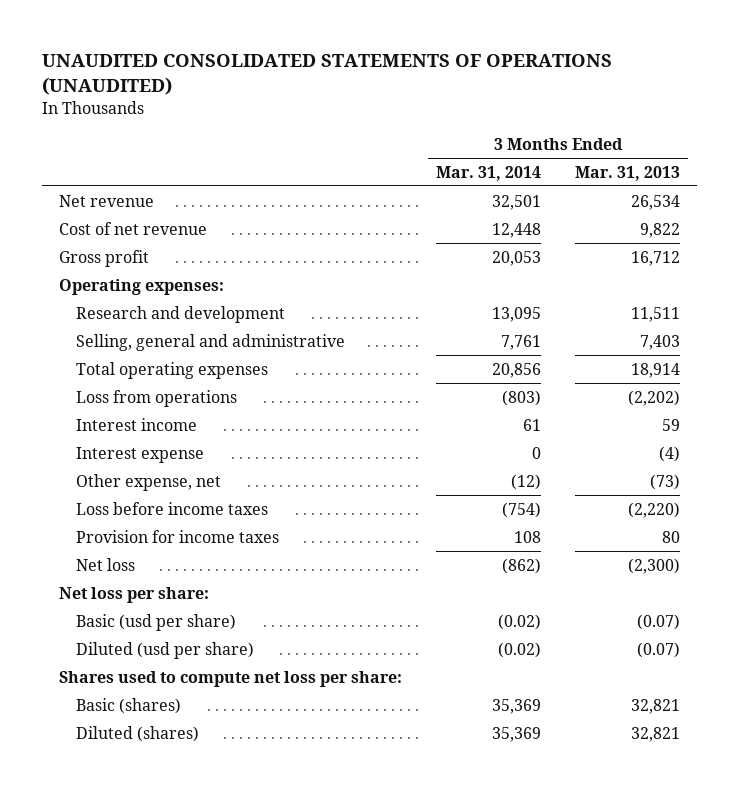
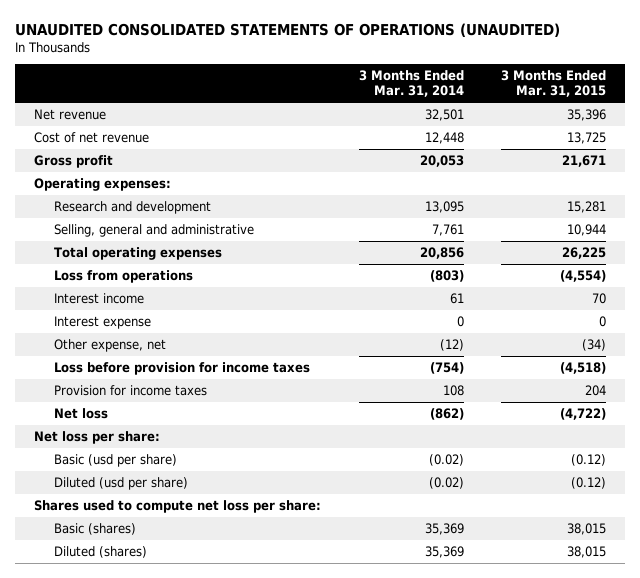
- | 3 Months Ended Mar. 31, 2014 | 3 Months Ended Mar. 31, 2013
+ | 3 Months Ended Mar. 31, 2014 | 3 Months Ended Mar. 31, 2015
- Loss before income taxes | (754) | (2,220)
+ Loss before provision for income taxes | (754) | (4,518)

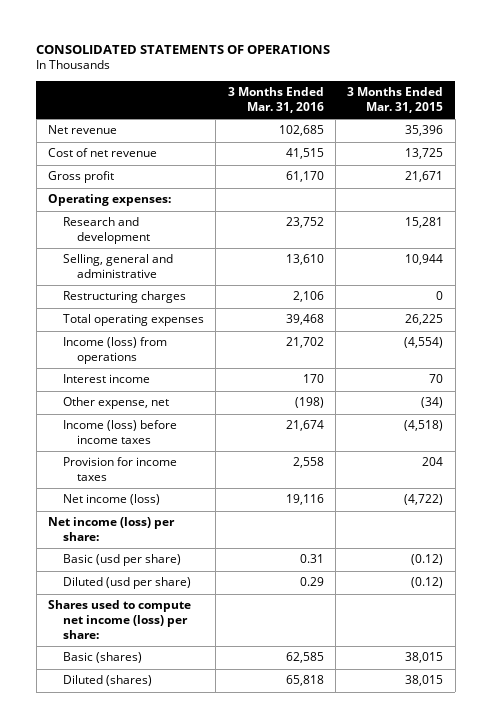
- UNAUDITED CONSOLIDATED STATEMENTS OF OPERATIONS (UNAUDITED)
+ CONSOLIDATED STATEMENTS OF OPERATIONS
- | 3 Months Ended Mar. 31, 2014 | 3 Months Ended Mar. 31, 2015
+ | 3 Months Ended Mar. 31, 2016 | 3 Months Ended Mar. 31, 2015
+ Restructuring charges | 2,106 | 0
- Loss from operations | (803) | (4,554)
+ Income (loss) from operations | 21,702 | (4,554)
- Interest expense | 0 | 0
- Loss before provision for income taxes | (754) | (4,518)
+ Income (loss) before income taxes | 21,674 | (4,518)
- Net loss | (862) | (4,722)
- Net loss per share:
+ Net income (loss) | 19,116 | (4,722)
+ Net income (loss) per share:
- Shares used to compute net loss per share:
+ Shares used to compute net income (loss) per share:

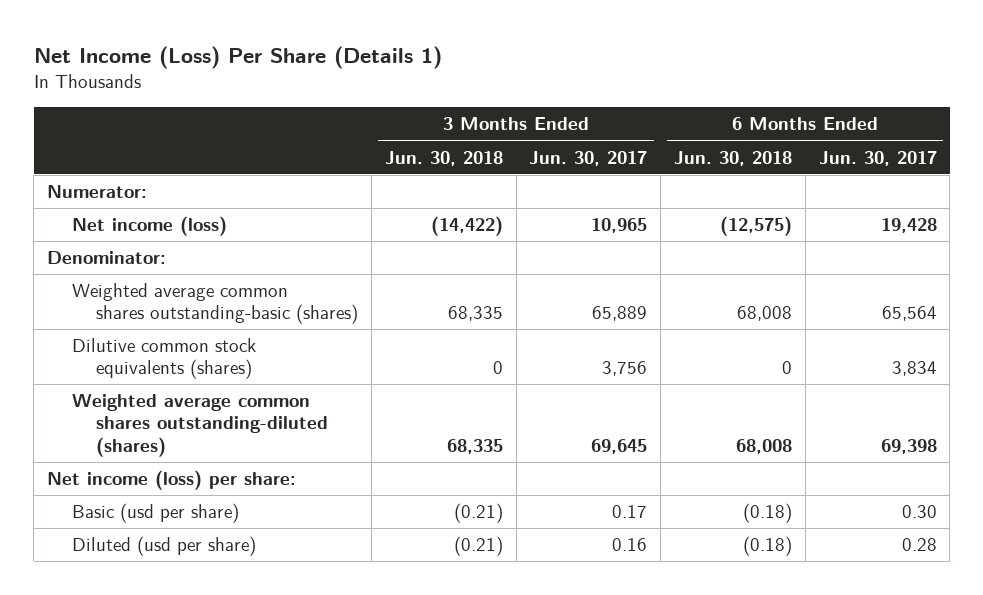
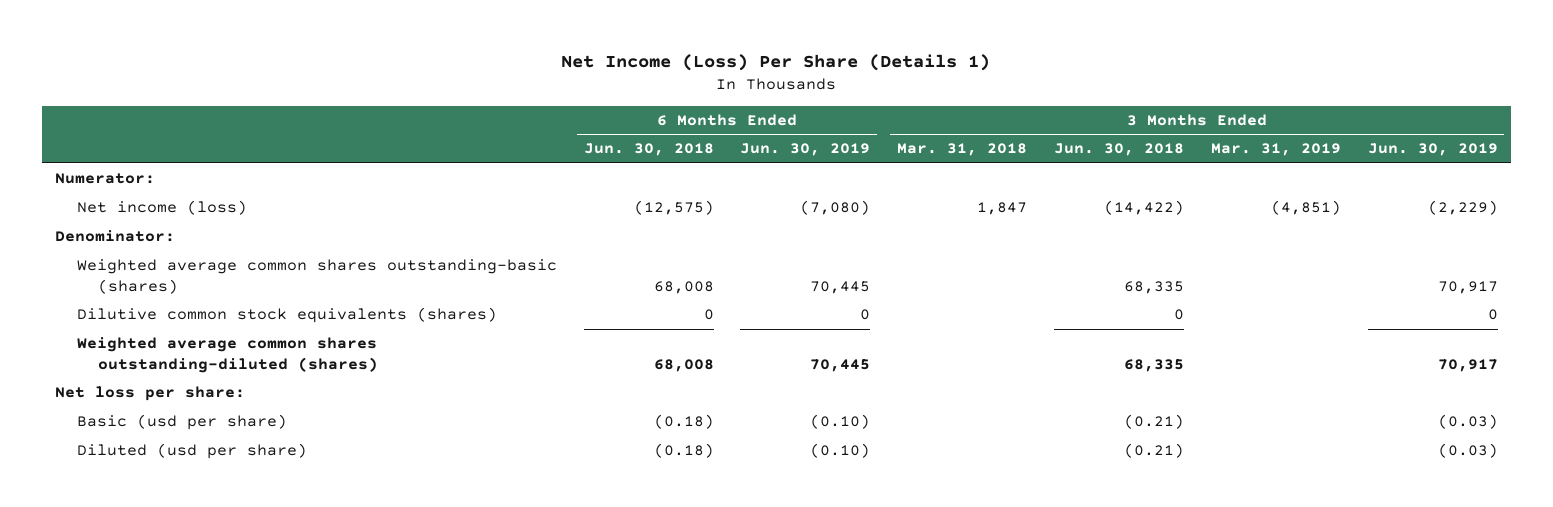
- | 3 Months Ended Jun. 30, 2018 | 3 Months Ended Jun. 30, 2017 | 6 Months Ended Jun. 30, 2018 | 6 Months Ended Jun. 30, 2017
+ | 6 Months Ended Jun. 30, 2018 | 6 Months Ended Jun. 30, 2019 | 3 Months Ended Mar. 31, 2018 | 3 Months Ended Jun. 30, 2018 | 3 Months Ended Mar. 31, 2019 | 3 Months Ended Jun. 30, 2019
- Net income (loss) per share:
+ Net loss per share:

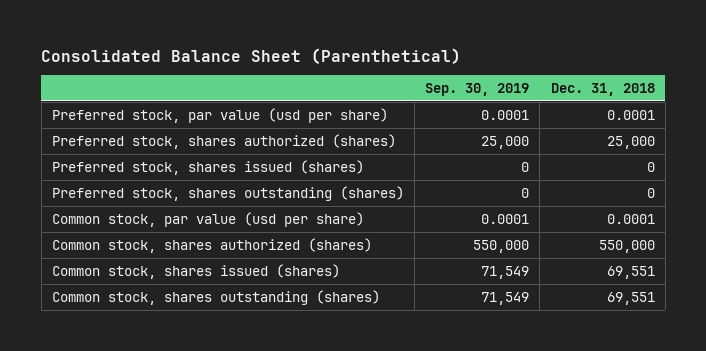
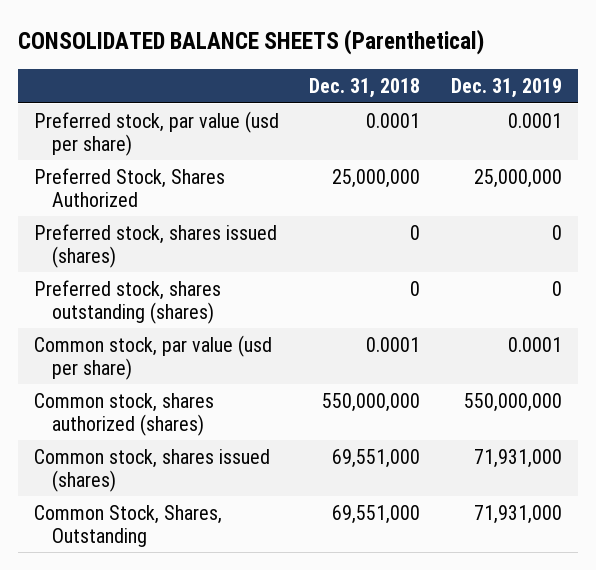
- Consolidated Balance Sheet (Parenthetical)
+ CONSOLIDATED BALANCE SHEETS (Parenthetical)
- | Sep. 30, 2019 | Dec. 31, 2018
+ | Dec. 31, 2018 | Dec. 31, 2019
- Preferred stock, shares authorized (shares) | 25,000 | 25,000
+ Preferred Stock, Shares Authorized | 25,000,000 | 25,000,000
- Common stock, shares authorized (shares) | 550,000 | 550,000
- Common stock, shares issued (shares) | 71,549 | 69,551
- Common stock, shares outstanding (shares) | 71,549 | 69,551
+ Common stock, shares authorized (shares) | 550,000,000 | 550,000,000
+ Common stock, shares issued (shares) | 69,551,000 | 71,931,000
+ Common Stock, Shares, Outstanding | 69,551,000 | 71,931,000

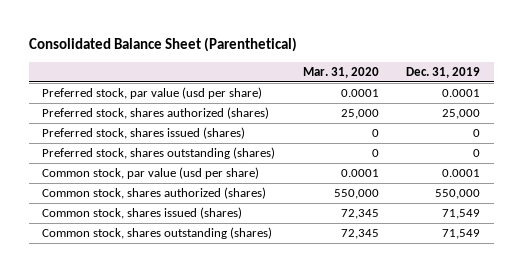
- CONSOLIDATED BALANCE SHEETS (Parenthetical)
+ Consolidated Balance Sheet (Parenthetical)
- | Dec. 31, 2018 | Dec. 31, 2019
+ | Mar. 31, 2020 | Dec. 31, 2019
- Preferred Stock, Shares Authorized | 25,000,000 | 25,000,000
+ Preferred stock, shares authorized (shares) | 25,000 | 25,000
- Common stock, shares authorized (shares) | 550,000,000 | 550,000,000
- Common stock, shares issued (shares) | 69,551,000 | 71,931,000
- Common Stock, Shares, Outstanding | 69,551,000 | 71,931,000
+ Common stock, shares authorized (shares) | 550,000 | 550,000
+ Common stock, shares issued (shares) | 72,345 | 71,549
+ Common stock, shares outstanding (shares) | 72,345 | 71,549

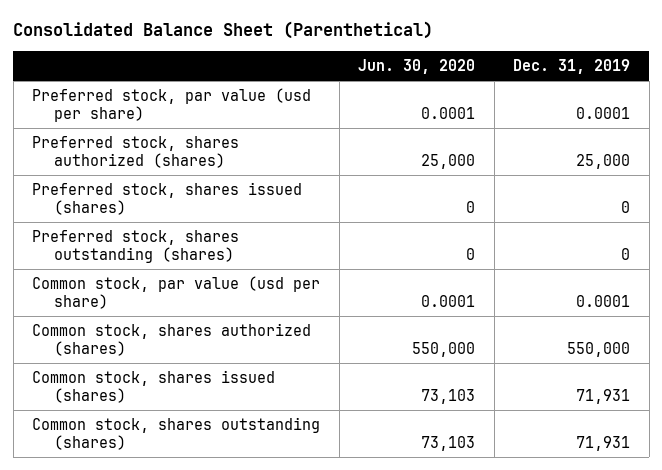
- | Mar. 31, 2020 | Dec. 31, 2019
+ | Jun. 30, 2020 | Dec. 31, 2019
- Common stock, shares issued (shares) | 72,345 | 71,549
- Common stock, shares outstanding (shares) | 72,345 | 71,549
+ Common stock, shares issued (shares) | 73,103 | 71,931
+ Common stock, shares outstanding (shares) | 73,103 | 71,931

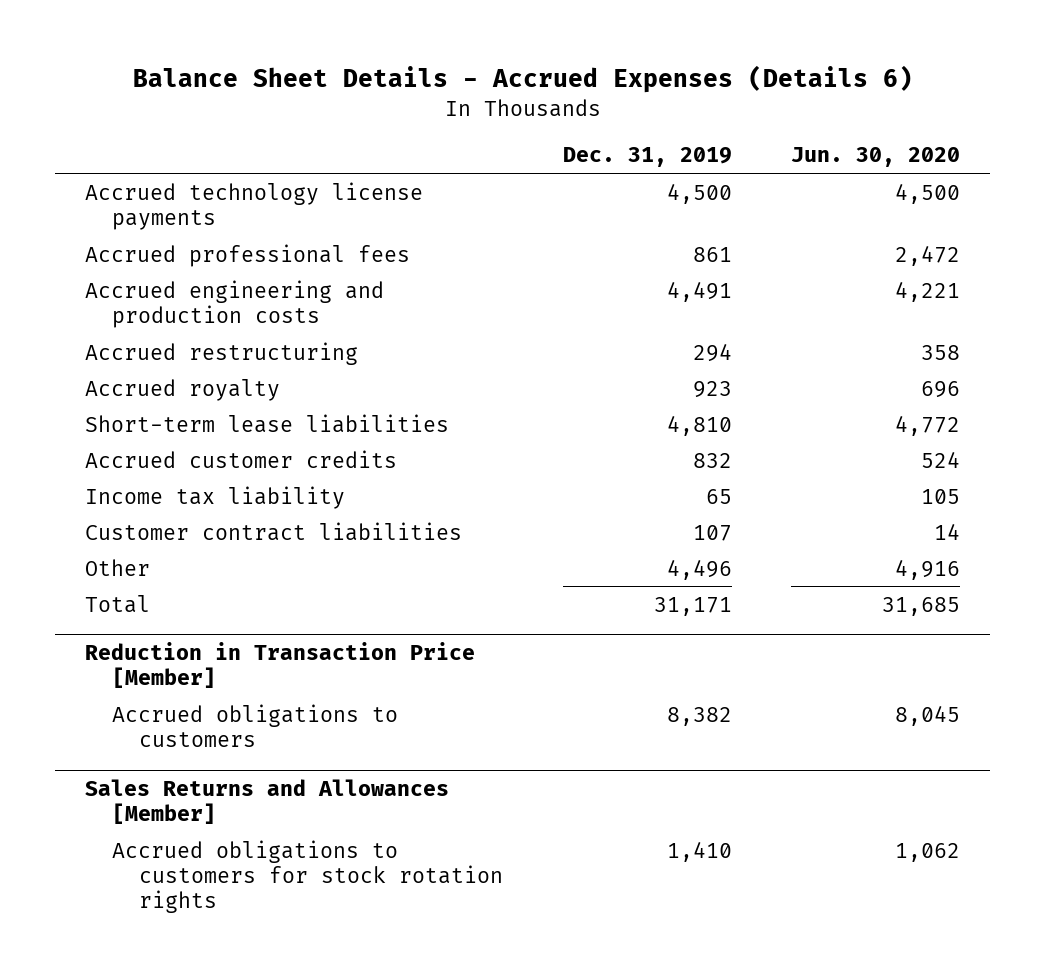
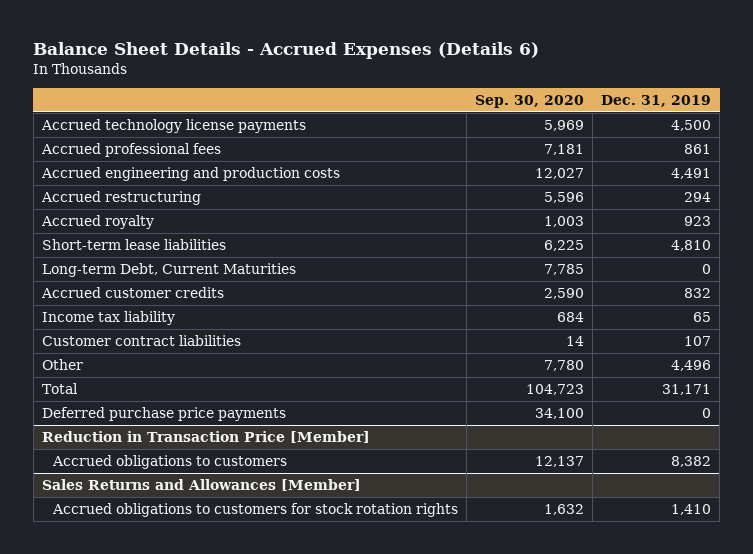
- | Dec. 31, 2019 | Jun. 30, 2020
+ | Sep. 30, 2020 | Dec. 31, 2019
+ Long-term Debt, Current Maturities | 7,785 | 0
+ Deferred purchase price payments | 34,100 | 0

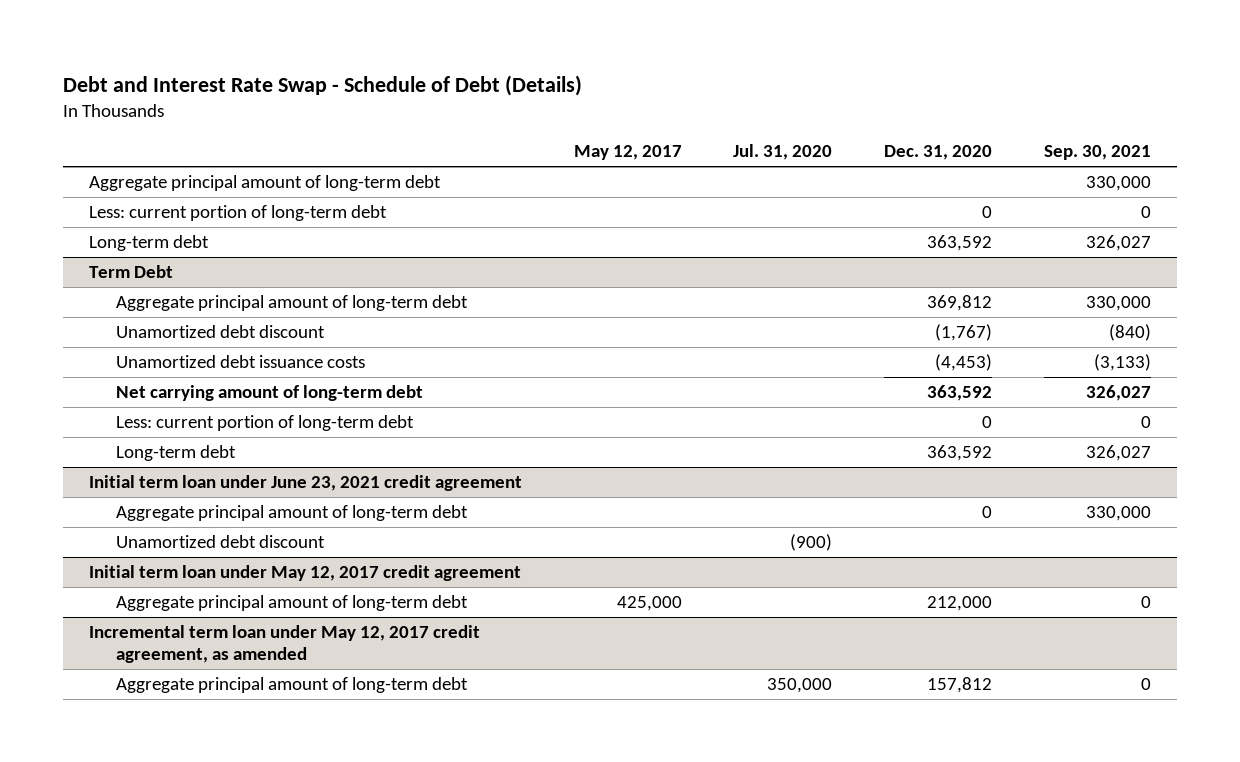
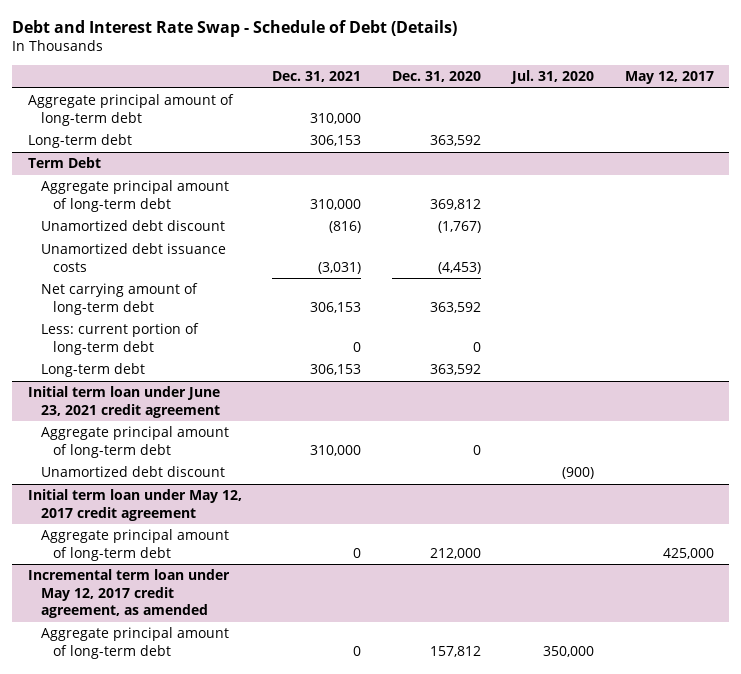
- | May 12, 2017 | Jul. 31, 2020 | Dec. 31, 2020 | Sep. 30, 2021
+ | Dec. 31, 2021 | Dec. 31, 2020 | Jul. 31, 2020 | May 12, 2017
- Less: current portion of long-term debt | | | 0 | 0

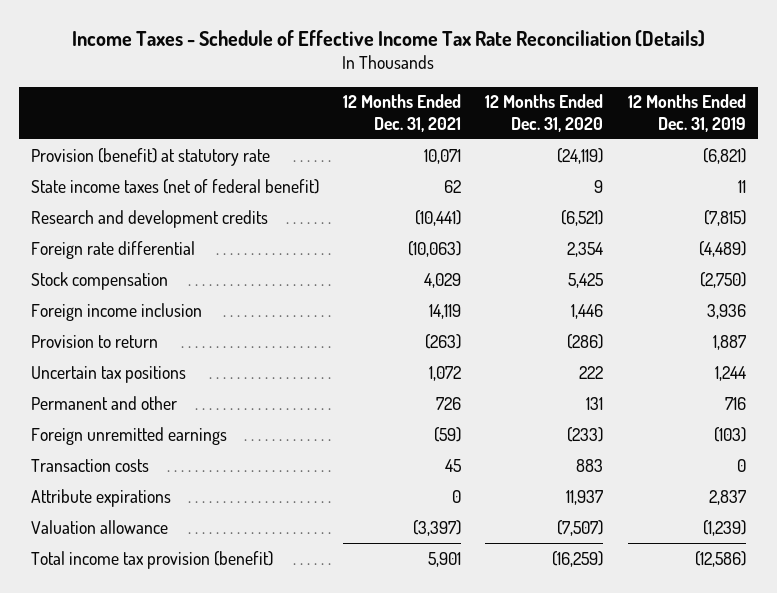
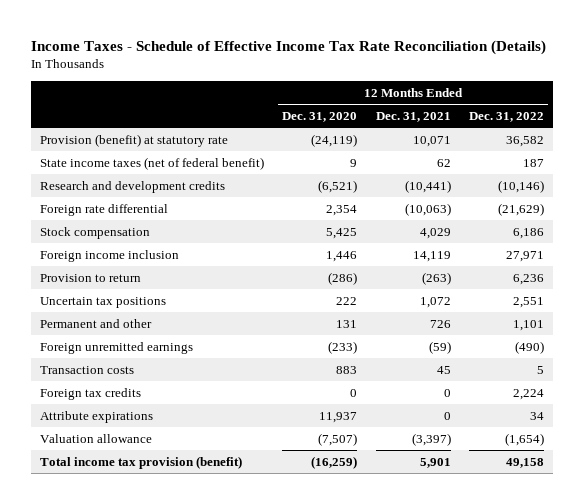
- | 12 Months Ended Dec. 31, 2021 | 12 Months Ended Dec. 31, 2020 | 12 Months Ended Dec. 31, 2019
+ | 12 Months Ended Dec. 31, 2020 | 12 Months Ended Dec. 31, 2021 | 12 Months Ended Dec. 31, 2022
+ Foreign tax credits | 0 | 0 | 2,224

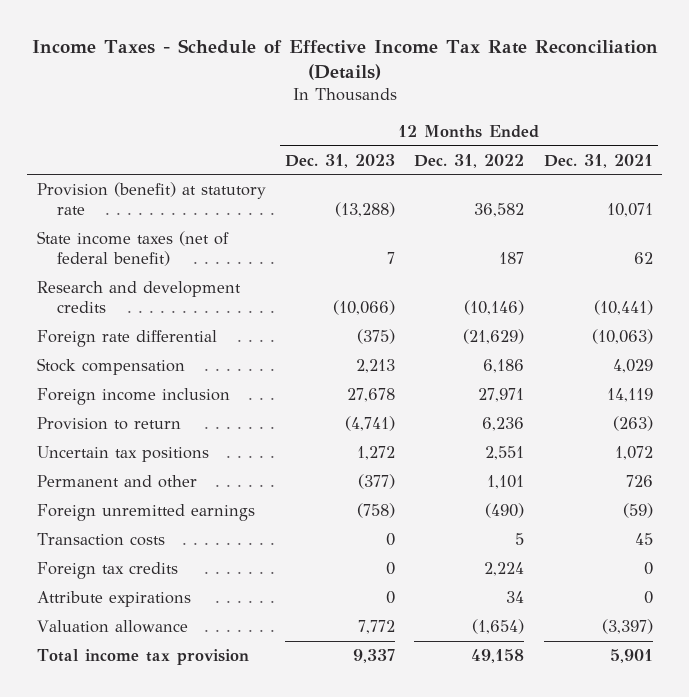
- | 12 Months Ended Dec. 31, 2020 | 12 Months Ended Dec. 31, 2021 | 12 Months Ended Dec. 31, 2022
+ | 12 Months Ended Dec. 31, 2023 | 12 Months Ended Dec. 31, 2022 | 12 Months Ended Dec. 31, 2021
- Total income tax provision (benefit) | (16,259) | 5,901 | 49,158
+ Total income tax provision | 9,337 | 49,158 | 5,901

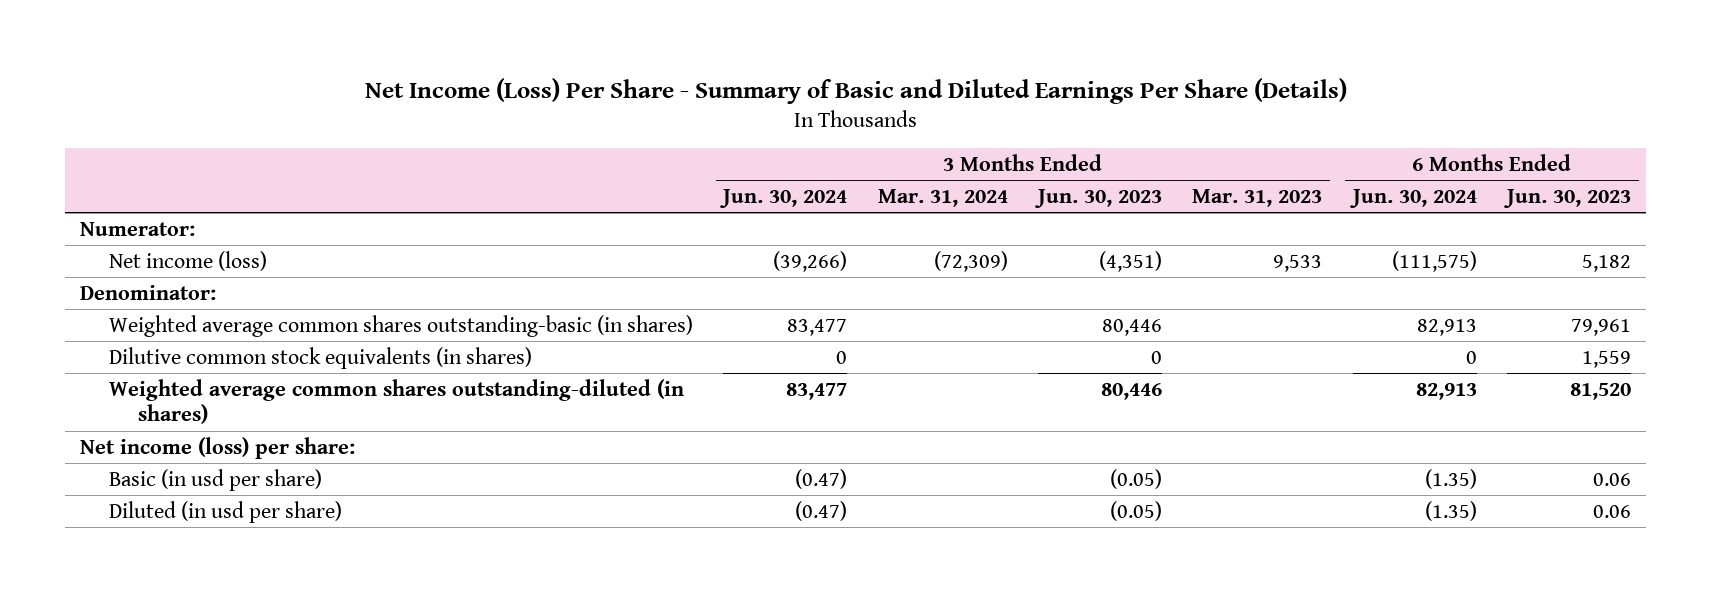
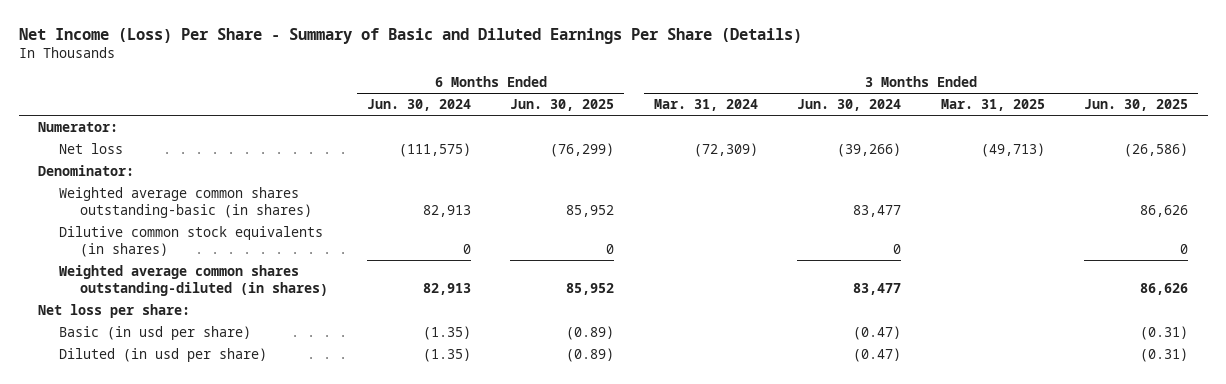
- | 3 Months Ended Jun. 30, 2024 | 3 Months Ended Mar. 31, 2024 | 3 Months Ended Jun. 30, 2023 | 3 Months Ended Mar. 31, 2023 | 6 Months Ended Jun. 30, 2024 | 6 Months Ended Jun. 30, 2023
+ | 6 Months Ended Jun. 30, 2024 | 6 Months Ended Jun. 30, 2025 | 3 Months Ended Mar. 31, 2024 | 3 Months Ended Jun. 30, 2024 | 3 Months Ended Mar. 31, 2025 | 3 Months Ended Jun. 30, 2025
- Net income (loss) | (39,266) | (72,309) | (4,351) | 9,533 | (111,575) | 5,182
+ Net loss | (111,575) | (76,299) | (72,309) | (39,266) | (49,713) | (26,586)
- Net income (loss) per share:
+ Net loss per share:

